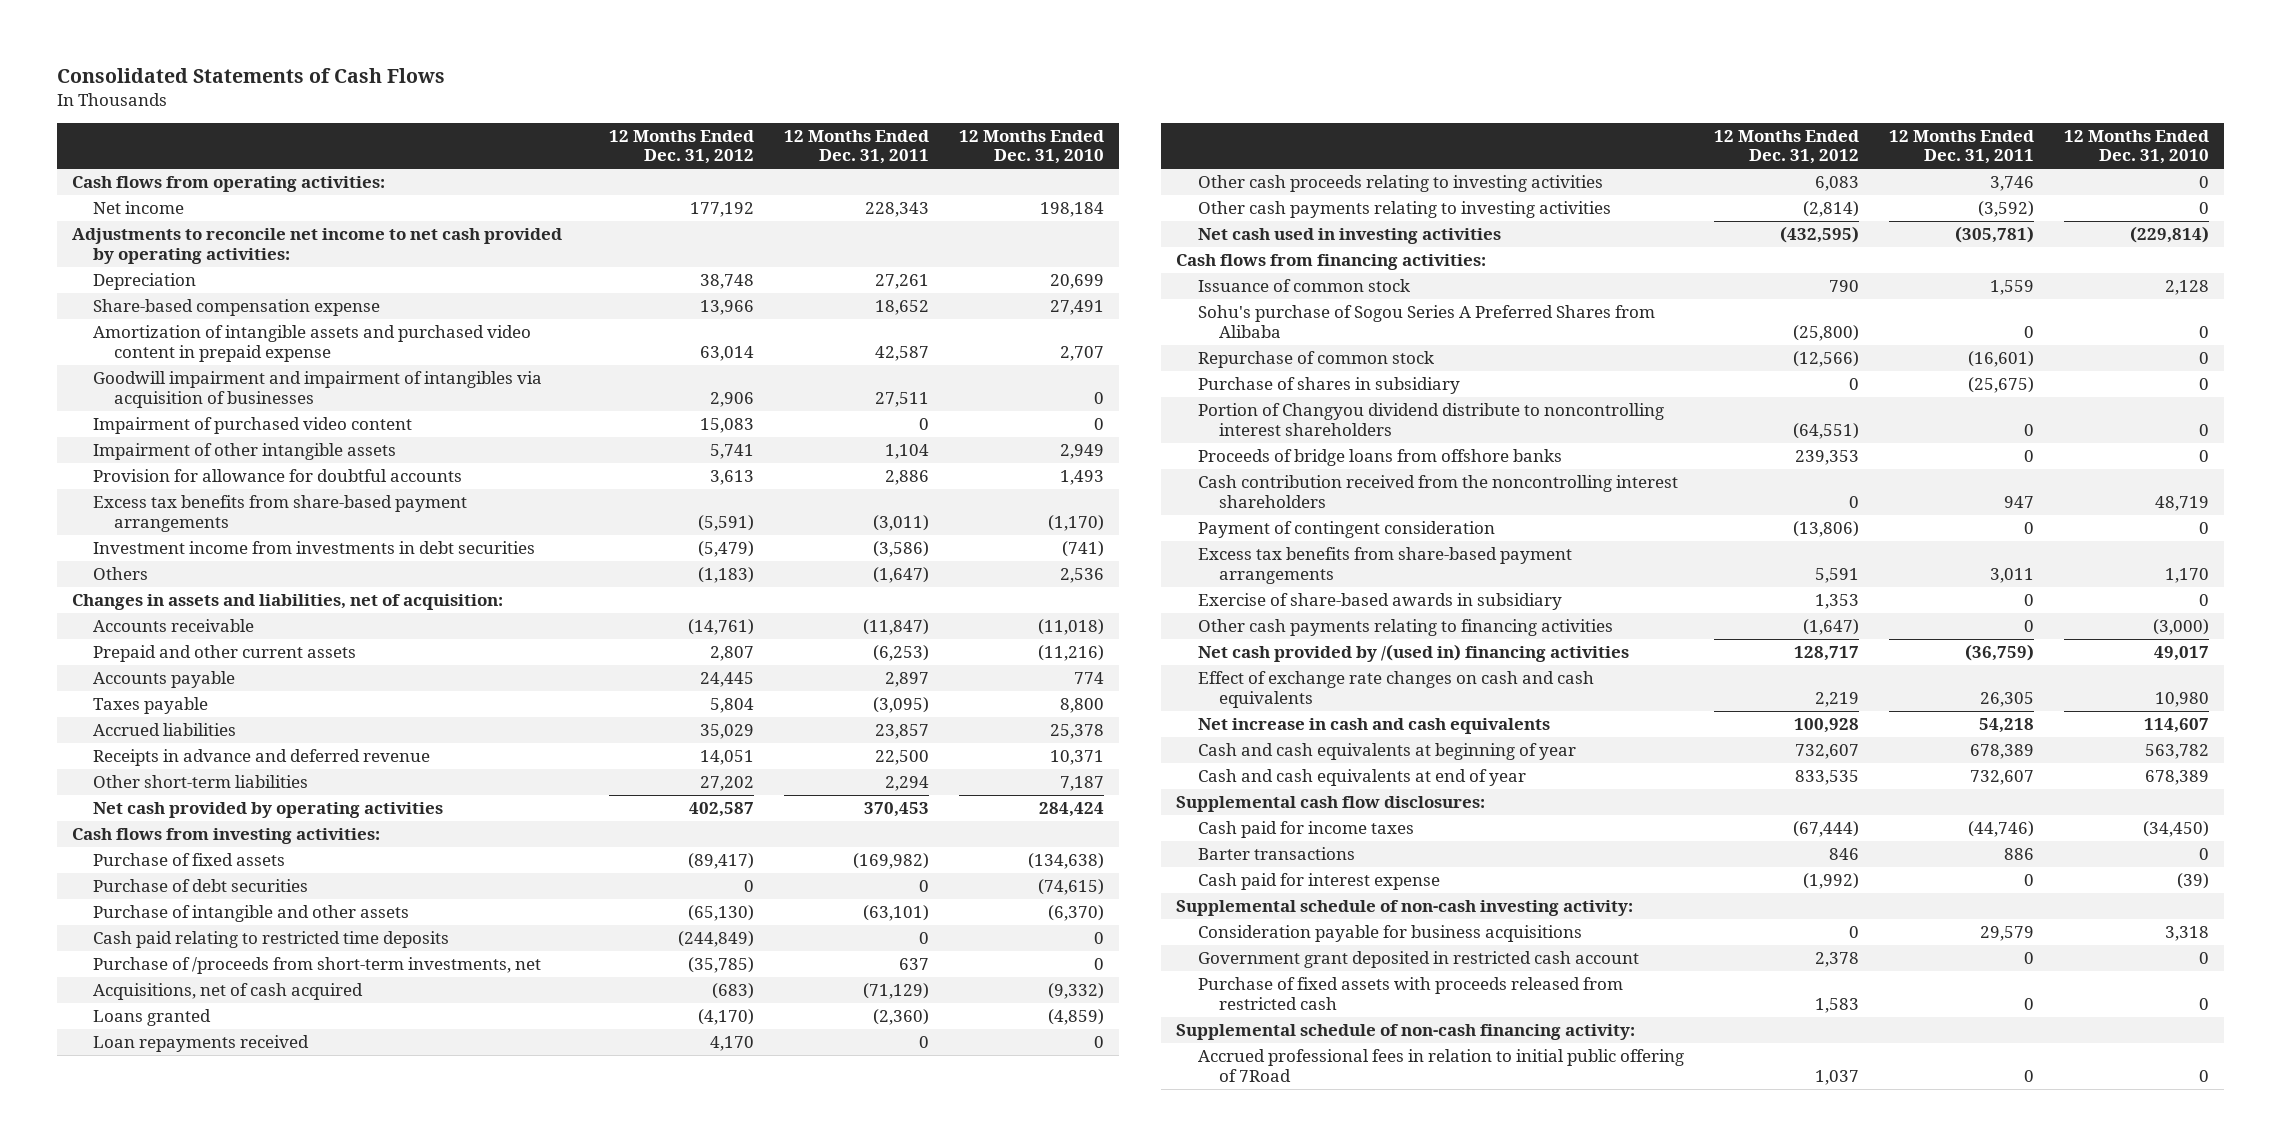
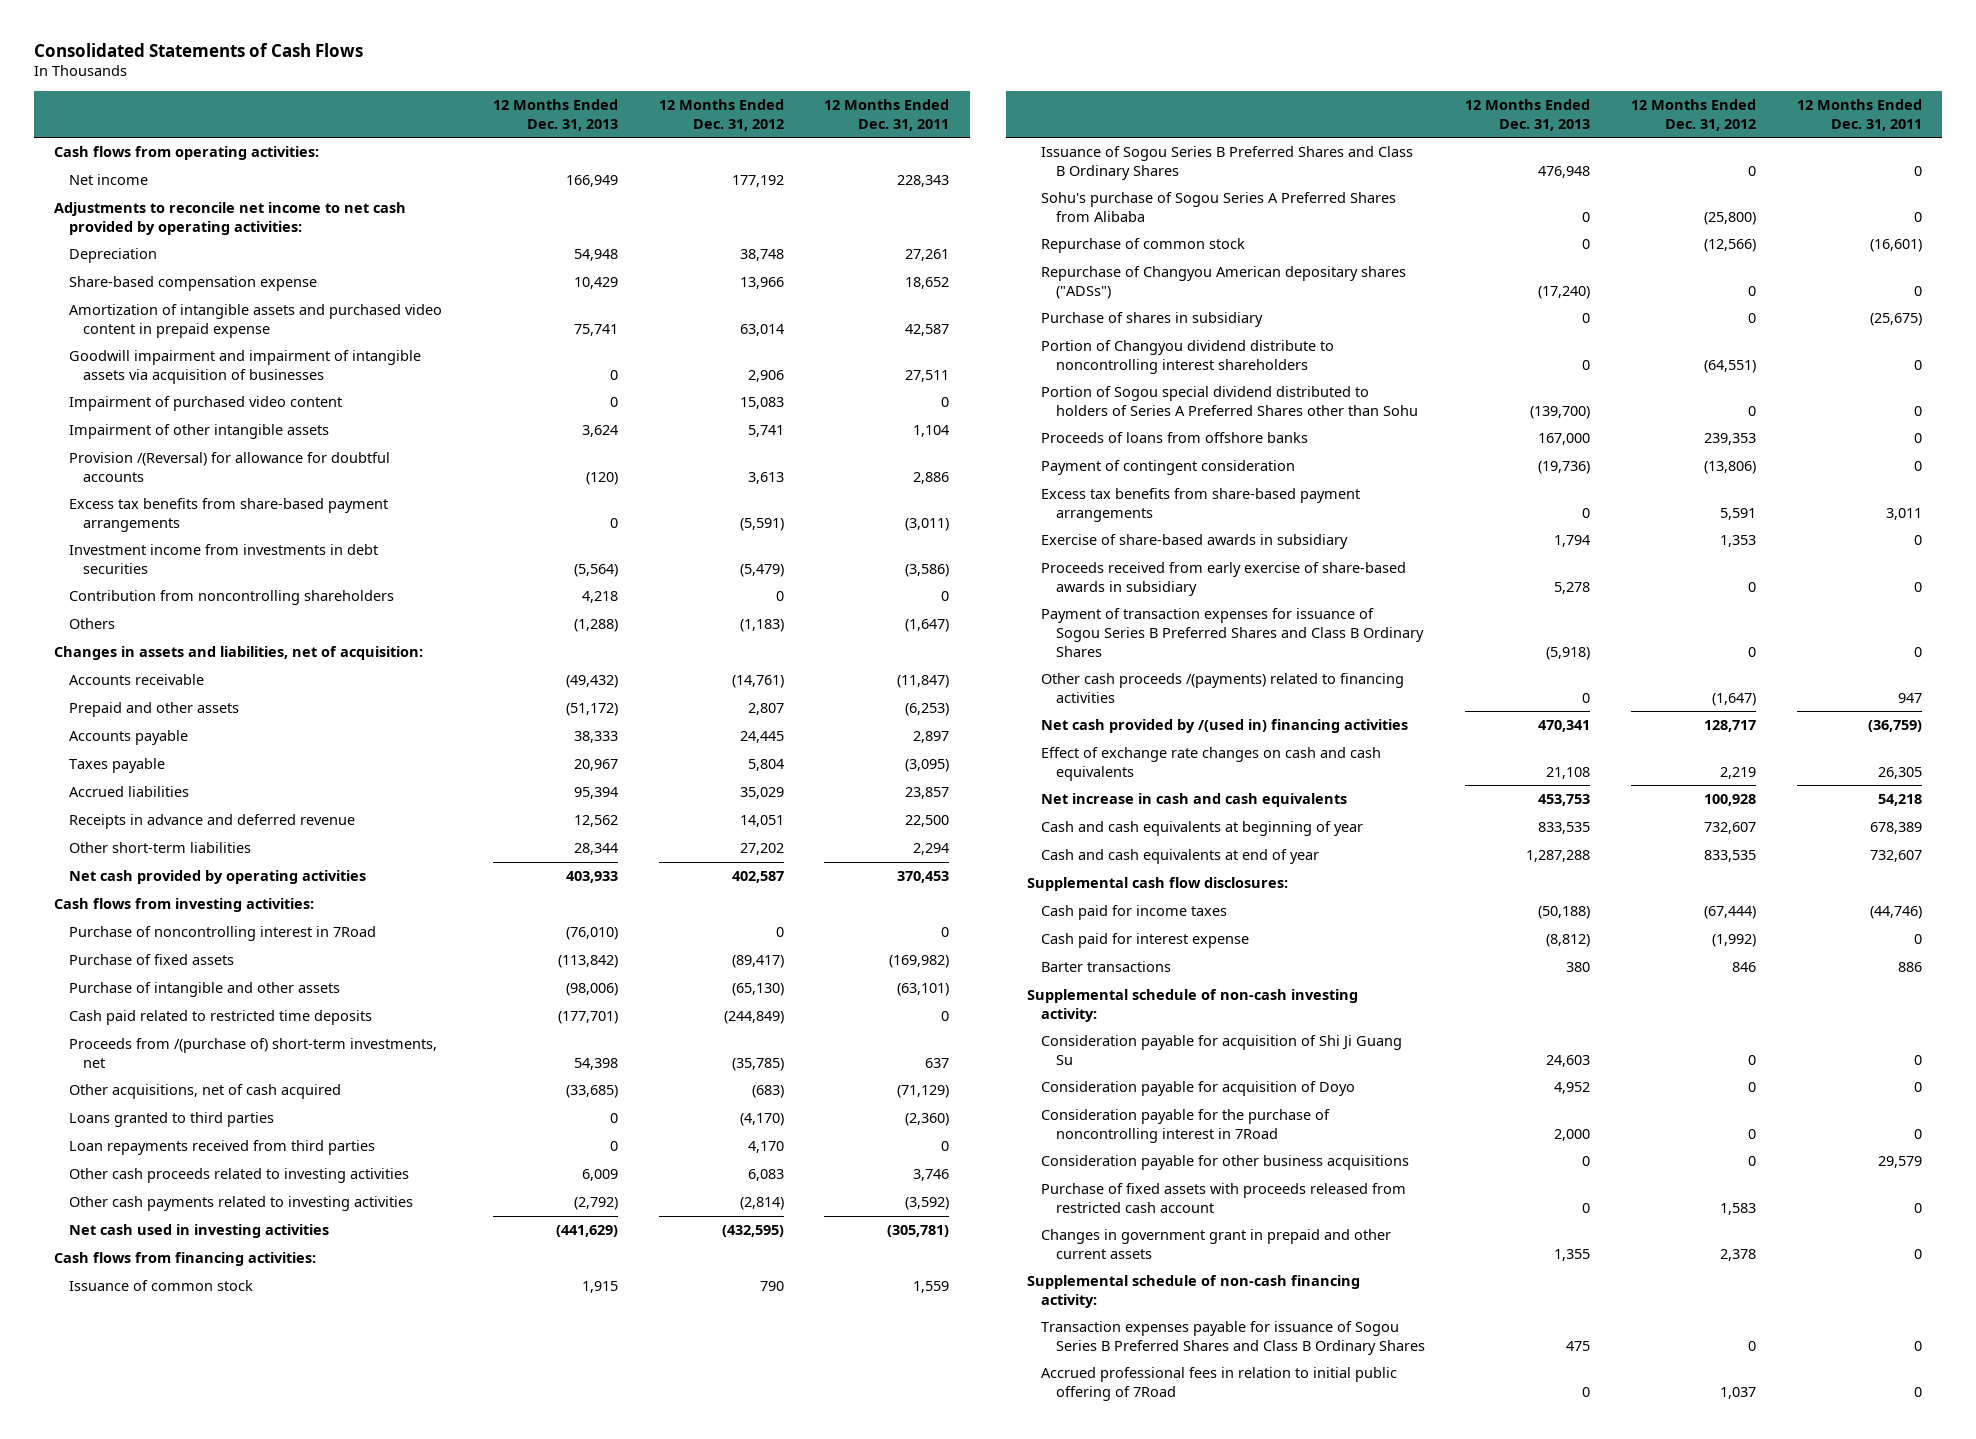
- | 12 Months Ended Dec. 31, 2012 | 12 Months Ended Dec. 31, 2011 | 12 Months Ended Dec. 31, 2010
+ | 12 Months Ended Dec. 31, 2013 | 12 Months Ended Dec. 31, 2012 | 12 Months Ended Dec. 31, 2011
- Goodwill impairment and impairment of intangibles via acquisition of businesses | 2,906 | 27,511 | 0
+ Goodwill impairment and impairment of intangible assets via acquisition of businesses | 0 | 2,906 | 27,511
- Provision for allowance for doubtful accounts | 3,613 | 2,886 | 1,493
+ Provision /(Reversal) for allowance for doubtful accounts | (120) | 3,613 | 2,886
+ Contribution from noncontrolling shareholders | 4,218 | 0 | 0
- Prepaid and other current assets | 2,807 | (6,253) | (11,216)
+ Prepaid and other assets | (51,172) | 2,807 | (6,253)
+ Purchase of noncontrolling interest in 7Road | (76,010) | 0 | 0
- Purchase of debt securities | 0 | 0 | (74,615)
- Cash paid relating to restricted time deposits | (244,849) | 0 | 0
- Purchase of /proceeds from short-term investments, net | (35,785) | 637 | 0
- Acquisitions, net of cash acquired | (683) | (71,129) | (9,332)
- Loans granted | (4,170) | (2,360) | (4,859)
- Loan repayments received | 4,170 | 0 | 0
- Other cash proceeds relating to investing activities | 6,083 | 3,746 | 0
- Other cash payments relating to investing activities | (2,814) | (3,592) | 0
+ Cash paid related to restricted time deposits | (177,701) | (244,849) | 0
+ Proceeds from /(purchase of) short-term investments, net | 54,398 | (35,785) | 637
+ Other acquisitions, net of cash acquired | (33,685) | (683) | (71,129)
+ Loans granted to third parties | 0 | (4,170) | (2,360)
+ Loan repayments received from third parties | 0 | 4,170 | 0
+ Other cash proceeds related to investing activities | 6,009 | 6,083 | 3,746
+ Other cash payments related to investing activities | (2,792) | (2,814) | (3,592)
+ Issuance of Sogou Series B Preferred Shares and Class B Ordinary Shares | 476,948 | 0 | 0
+ Repurchase of Changyou American depositary shares ("ADSs") | (17,240) | 0 | 0
- Proceeds of bridge loans from offshore banks | 239,353 | 0 | 0
- Cash contribution received from the noncontrolling interest shareholders | 0 | 947 | 48,719
+ Portion of Sogou special dividend distributed to holders of Series A Preferred Shares other than Sohu | (139,700) | 0 | 0
+ Proceeds of loans from offshore banks | 167,000 | 239,353 | 0
- Other cash payments relating to financing activities | (1,647) | 0 | (3,000)
+ Proceeds received from early exercise of share-based awards in subsidiary | 5,278 | 0 | 0
+ Payment of transaction expenses for issuance of Sogou Series B Preferred Shares and Class B Ordinary Shares | (5,918) | 0 | 0
+ Other cash proceeds /(payments) related to financing activities | 0 | (1,647) | 947
moved down: Barter transactions | 380 | 846 | 886
- Consideration payable for business acquisitions | 0 | 29,579 | 3,318
- Government grant deposited in restricted cash account | 2,378 | 0 | 0
- Purchase of fixed assets with proceeds released from restricted cash | 1,583 | 0 | 0
+ Consideration payable for acquisition of Shi Ji Guang Su | 24,603 | 0 | 0
+ Consideration payable for acquisition of Doyo | 4,952 | 0 | 0
+ Consideration payable for the purchase of noncontrolling interest in 7Road | 2,000 | 0 | 0
+ Consideration payable for other business acquisitions | 0 | 0 | 29,579
+ Purchase of fixed assets with proceeds released from restricted cash account | 0 | 1,583 | 0
+ Changes in government grant in prepaid and other current assets | 1,355 | 2,378 | 0
+ Transaction expenses payable for issuance of Sogou Series B Preferred Shares and Class B Ordinary Shares | 475 | 0 | 0

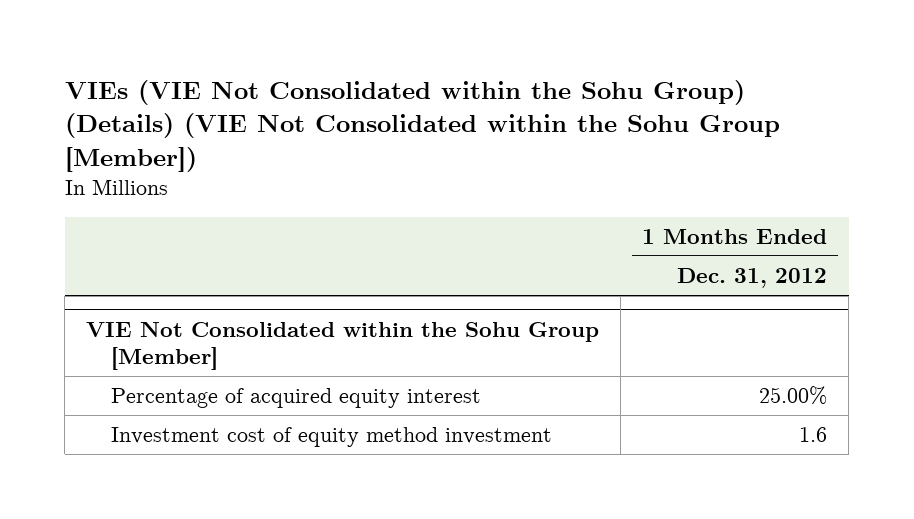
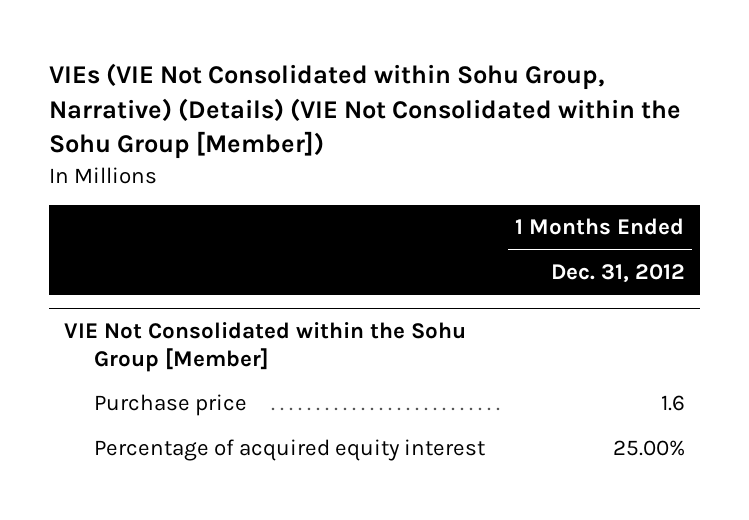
- VIEs (VIE Not Consolidated within the Sohu Group) (Details) (VIE Not Consolidated within the Sohu Group [Member])
+ VIEs (VIE Not Consolidated within Sohu Group, Narrative) (Details) (VIE Not Consolidated within the Sohu Group [Member])
@ VIE Not Consolidated within the Sohu Group [Member]
+ Purchase price | 1.6
- Investment cost of equity method investment | 1.6

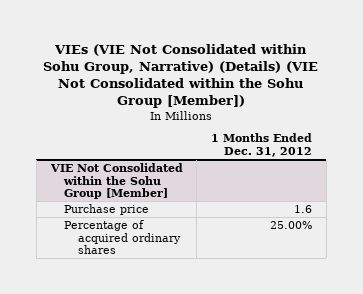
@ VIE Not Consolidated within the Sohu Group [Member]
- Percentage of acquired equity interest | 25.00%
+ Percentage of acquired ordinary shares | 25.00%

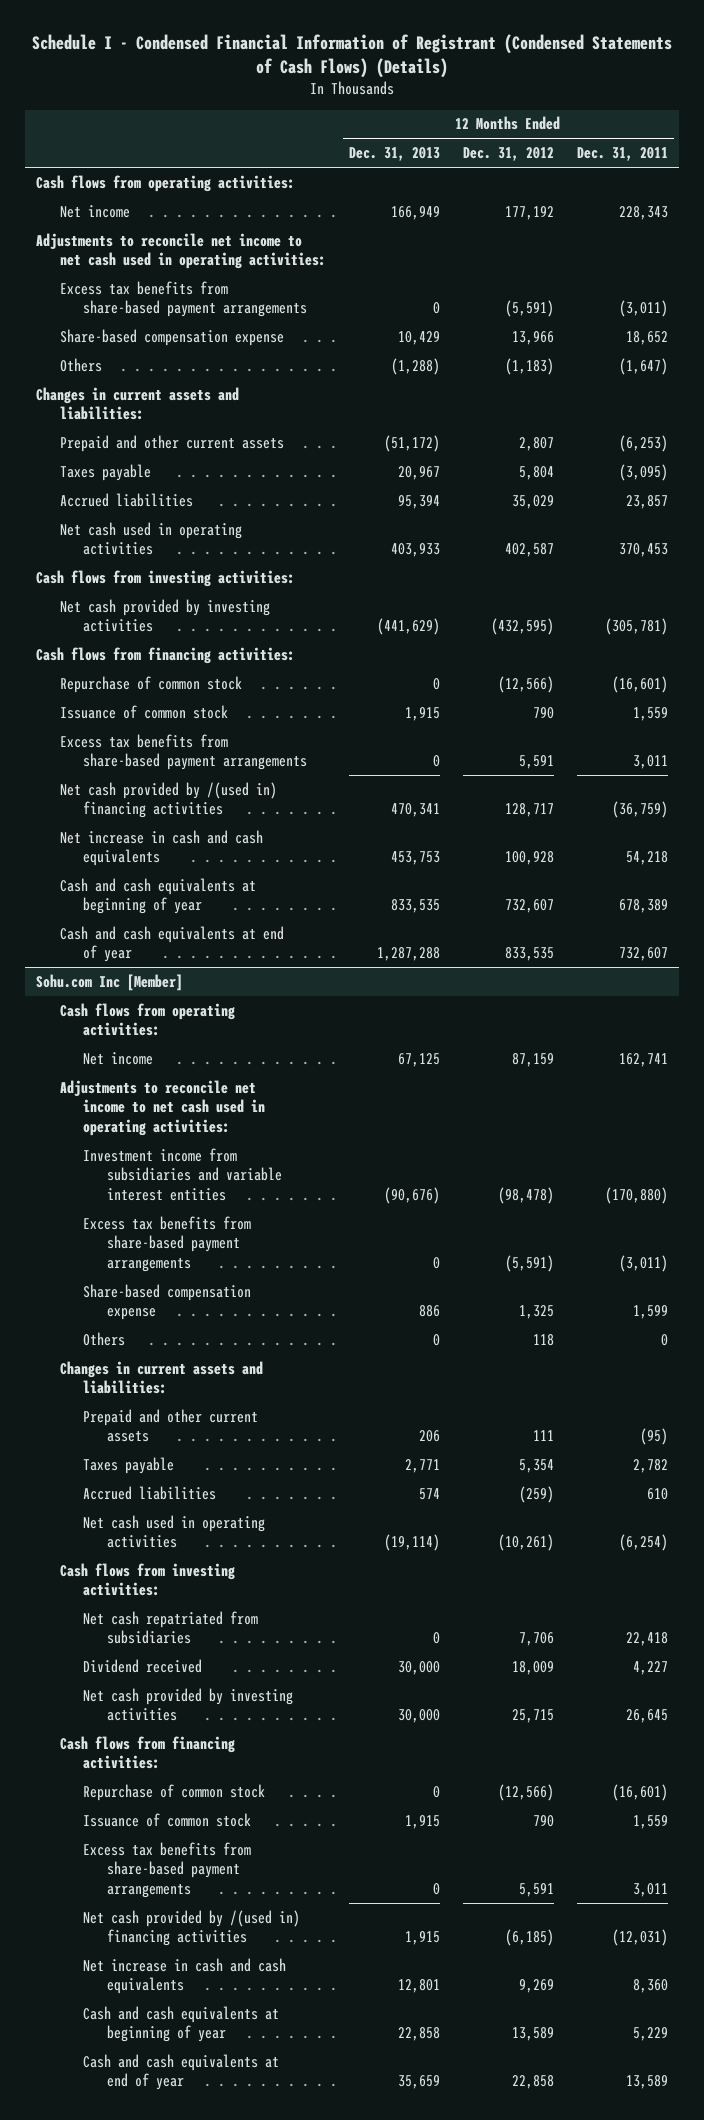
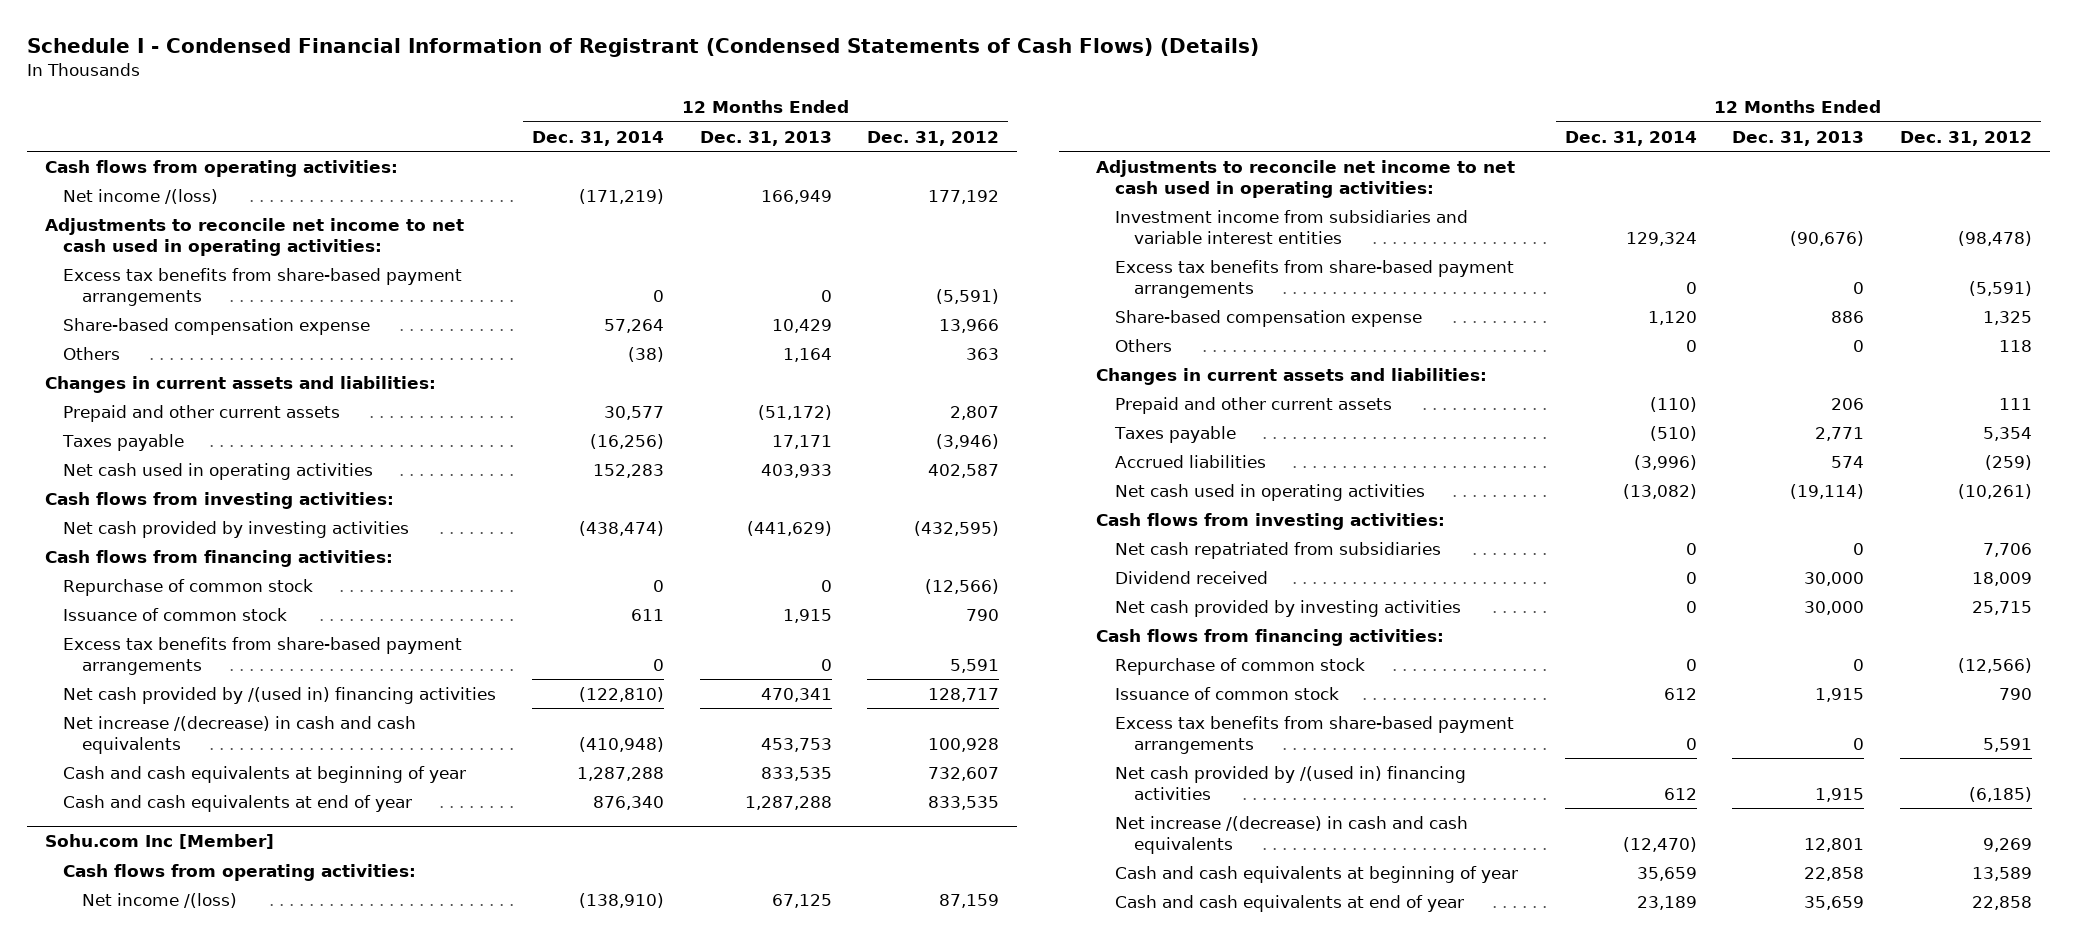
- | 12 Months Ended Dec. 31, 2013 | 12 Months Ended Dec. 31, 2012 | 12 Months Ended Dec. 31, 2011
+ | 12 Months Ended Dec. 31, 2014 | 12 Months Ended Dec. 31, 2013 | 12 Months Ended Dec. 31, 2012
- Net income | 166,949 | 177,192 | 228,343
+ Net income /(loss) | (171,219) | 166,949 | 177,192
- Others | (1,288) | (1,183) | (1,647)
+ Others | (38) | 1,164 | 363
- Taxes payable | 20,967 | 5,804 | (3,095)
- Accrued liabilities | 95,394 | 35,029 | 23,857
+ Taxes payable | (16,256) | 17,171 | (3,946)
- Net increase in cash and cash equivalents | 453,753 | 100,928 | 54,218
+ Net increase /(decrease) in cash and cash equivalents | (410,948) | 453,753 | 100,928
@ Sohu.com Inc [Member]
- Net income | 67,125 | 87,159 | 162,741
+ Net income /(loss) | (138,910) | 67,125 | 87,159
- Net increase in cash and cash equivalents | 12,801 | 9,269 | 8,360
+ Net increase /(decrease) in cash and cash equivalents | (12,470) | 12,801 | 9,269

